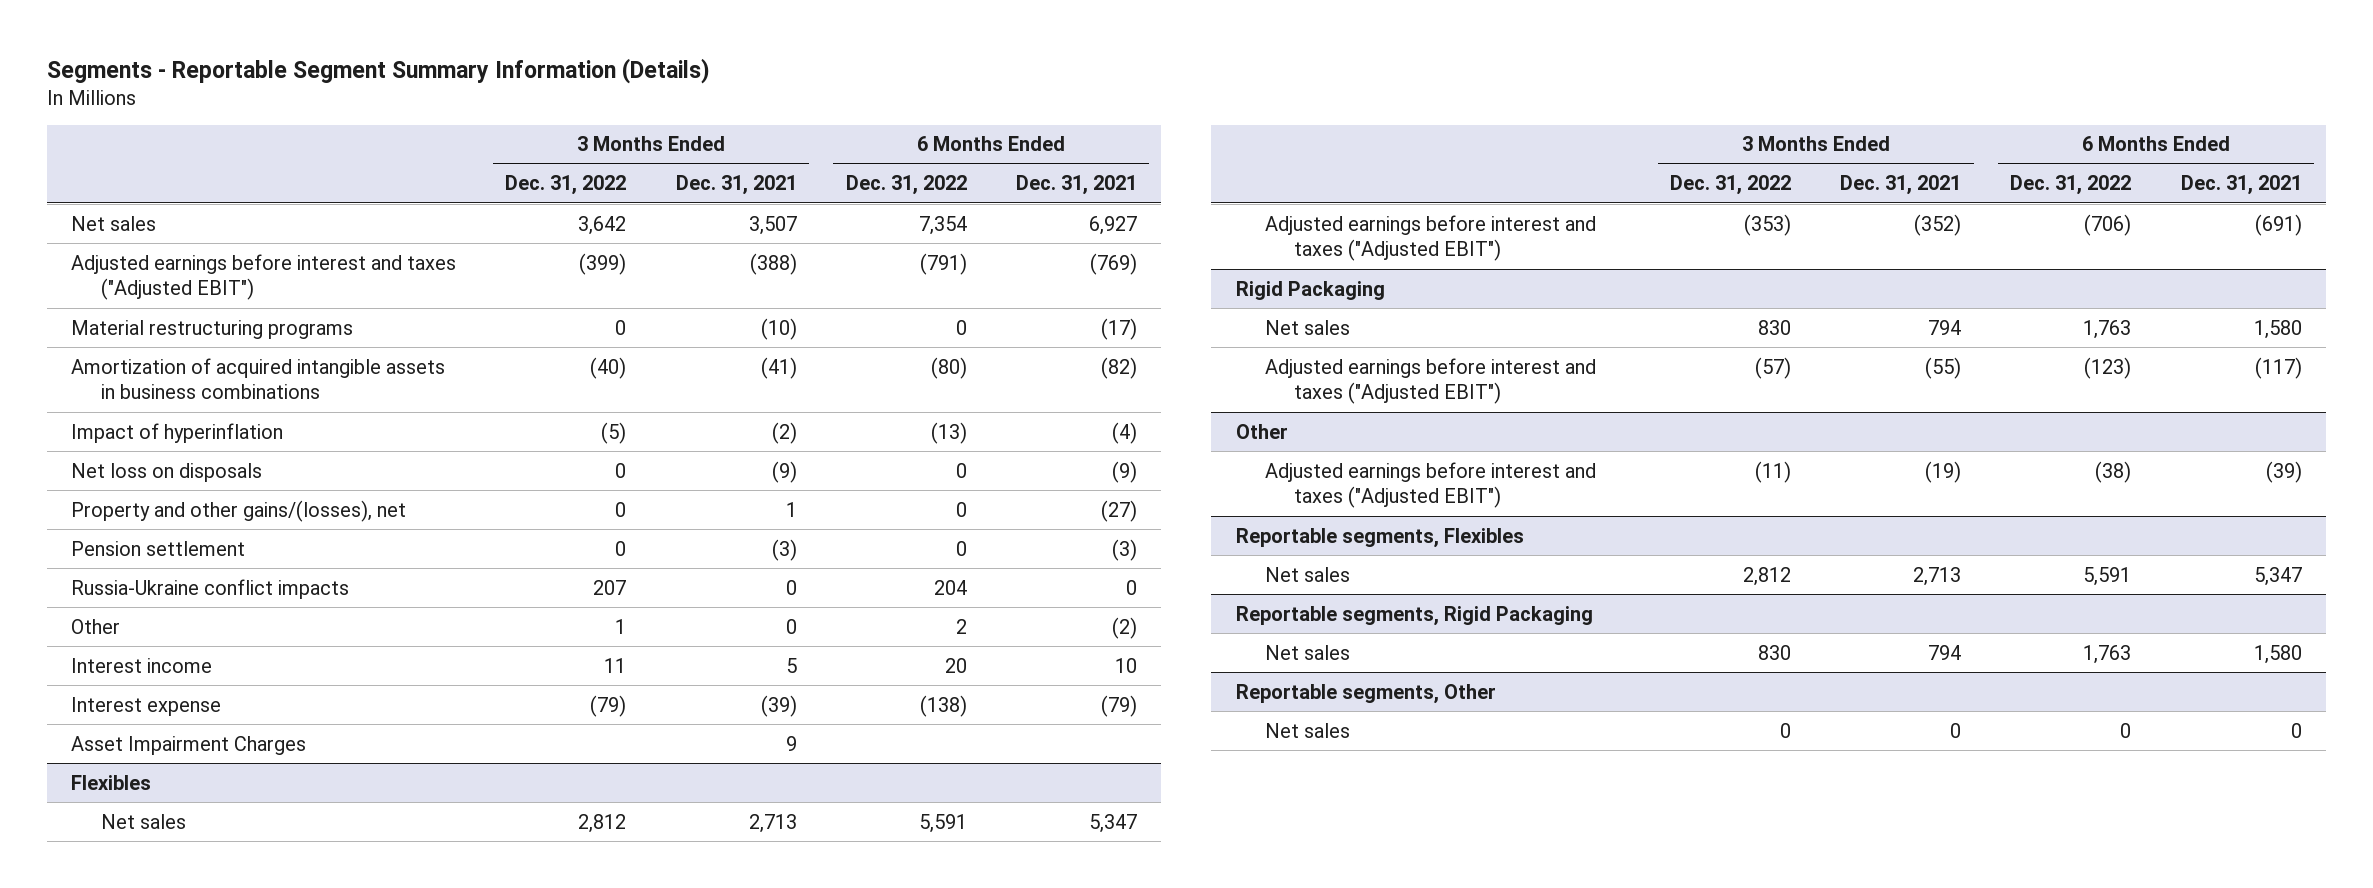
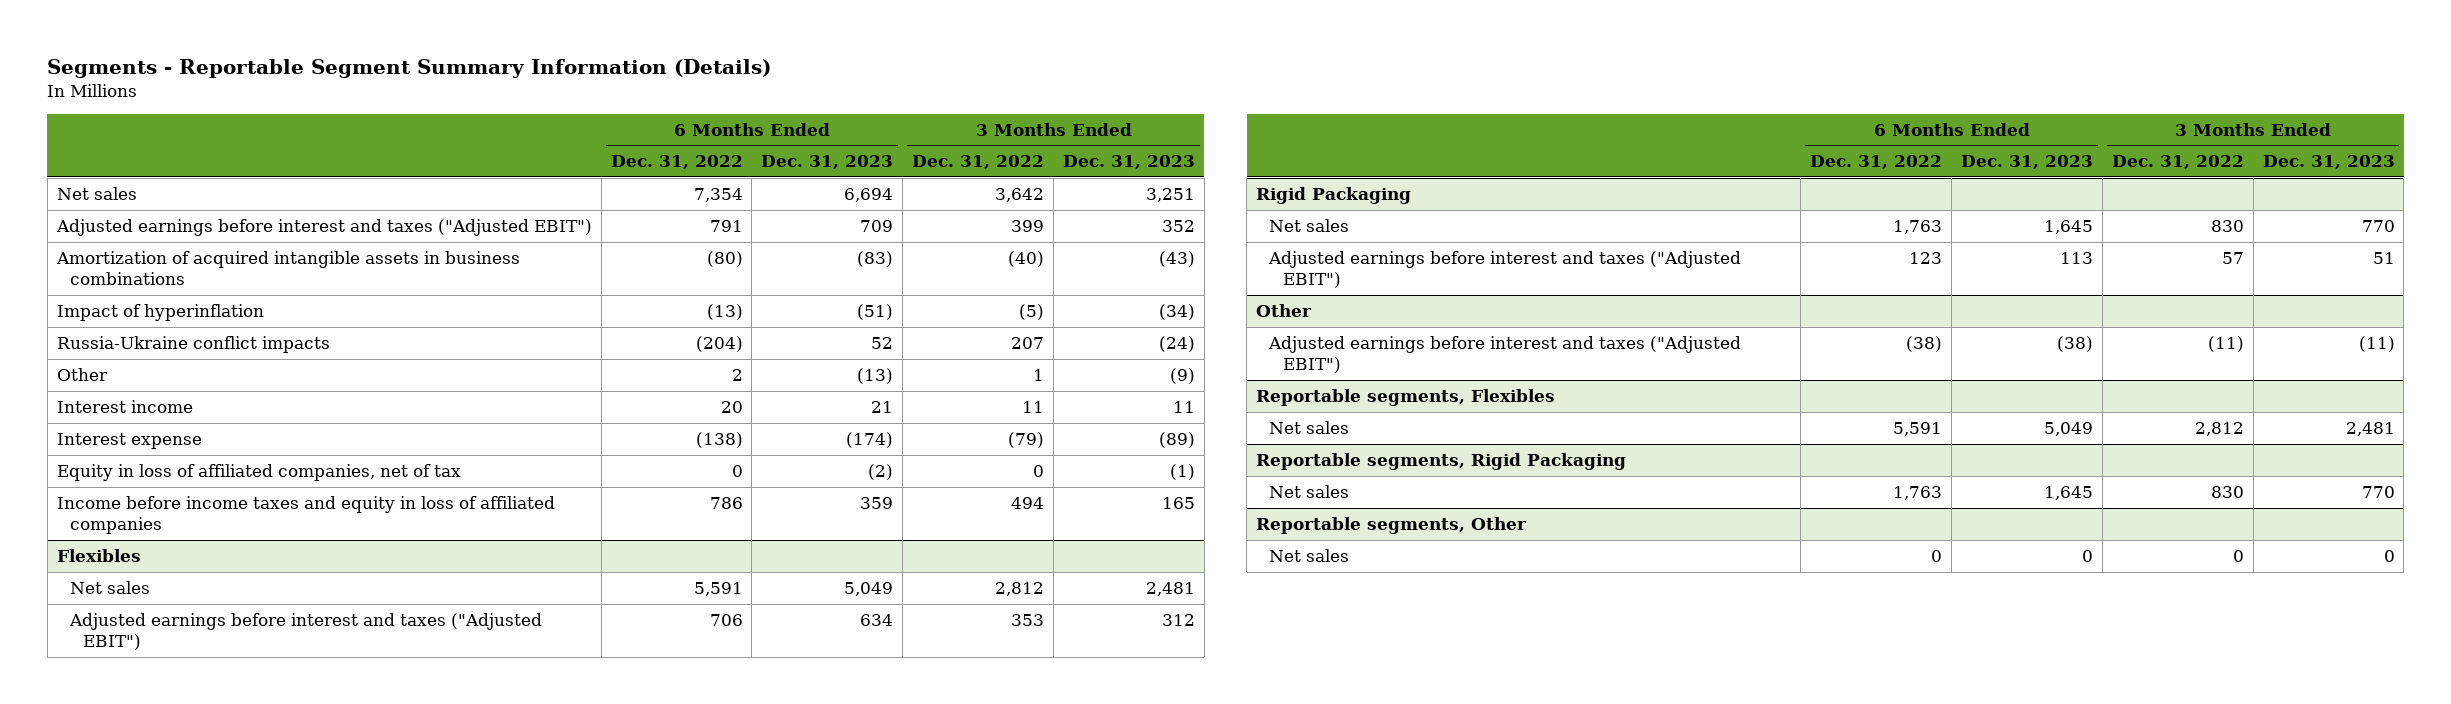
- | 3 Months Ended Dec. 31, 2022 | 3 Months Ended Dec. 31, 2021 | 6 Months Ended Dec. 31, 2022 | 6 Months Ended Dec. 31, 2021
+ | 6 Months Ended Dec. 31, 2022 | 6 Months Ended Dec. 31, 2023 | 3 Months Ended Dec. 31, 2022 | 3 Months Ended Dec. 31, 2023
- Adjusted earnings before interest and taxes ("Adjusted EBIT") | (399) | (388) | (791) | (769)
- Material restructuring programs | 0 | (10) | 0 | (17)
+ Adjusted earnings before interest and taxes ("Adjusted EBIT") | 791 | 709 | 399 | 352
- Net loss on disposals | 0 | (9) | 0 | (9)
- Property and other gains/(losses), net | 0 | 1 | 0 | (27)
- Pension settlement | 0 | (3) | 0 | (3)
- Russia-Ukraine conflict impacts | 207 | 0 | 204 | 0
+ Russia-Ukraine conflict impacts | (204) | 52 | 207 | (24)
- Asset Impairment Charges | | 9 | |
+ Equity in loss of affiliated companies, net of tax | 0 | (2) | 0 | (1)
+ Income before income taxes and equity in loss of affiliated companies | 786 | 359 | 494 | 165
@ Flexibles
- Adjusted earnings before interest and taxes ("Adjusted EBIT") | (353) | (352) | (706) | (691)
+ Adjusted earnings before interest and taxes ("Adjusted EBIT") | 706 | 634 | 353 | 312
@ Rigid Packaging
- Adjusted earnings before interest and taxes ("Adjusted EBIT") | (57) | (55) | (123) | (117)
+ Adjusted earnings before interest and taxes ("Adjusted EBIT") | 123 | 113 | 57 | 51

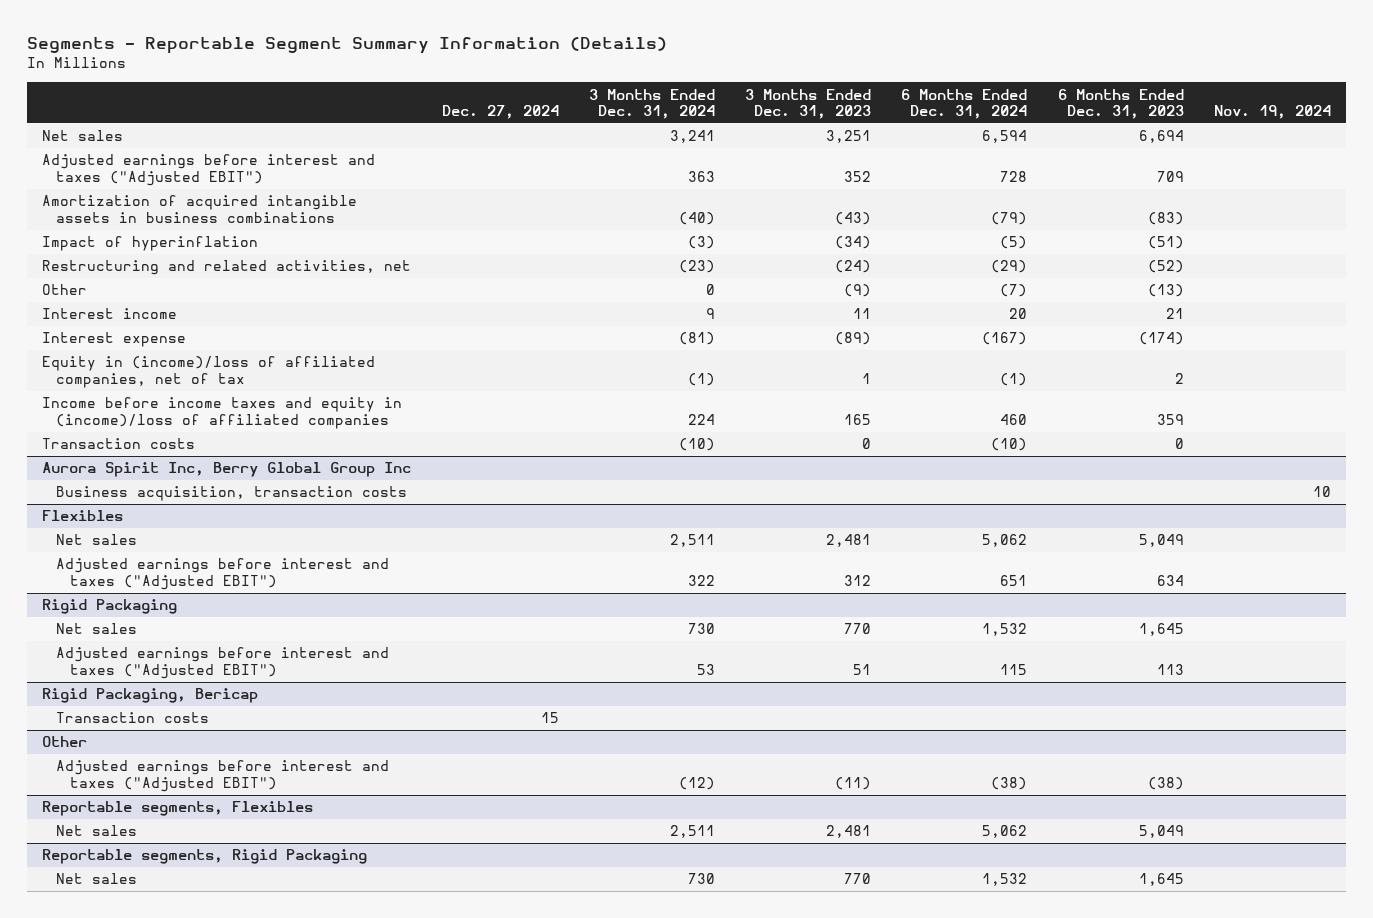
- | 6 Months Ended Dec. 31, 2022 | 6 Months Ended Dec. 31, 2023 | 3 Months Ended Dec. 31, 2022 | 3 Months Ended Dec. 31, 2023
+ | Dec. 27, 2024 | 3 Months Ended Dec. 31, 2024 | 3 Months Ended Dec. 31, 2023 | 6 Months Ended Dec. 31, 2024 | 6 Months Ended Dec. 31, 2023 | Nov. 19, 2024
- Russia-Ukraine conflict impacts | (204) | 52 | 207 | (24)
+ Restructuring and related activities, net | | (23) | (24) | (29) | (52) |
- Equity in loss of affiliated companies, net of tax | 0 | (2) | 0 | (1)
- Income before income taxes and equity in loss of affiliated companies | 786 | 359 | 494 | 165
+ Equity in (income)/loss of affiliated companies, net of tax | | (1) | 1 | (1) | 2 |
+ Income before income taxes and equity in (income)/loss of affiliated companies | | 224 | 165 | 460 | 359 |
+ Transaction costs | | (10) | 0 | (10) | 0 |
+ Aurora Spirit Inc, Berry Global Group Inc
+ Business acquisition, transaction costs | | | | | | 10
+ Rigid Packaging, Bericap
+ Transaction costs | 15 | | | | |
- Reportable segments, Other
- Net sales | 0 | 0 | 0 | 0

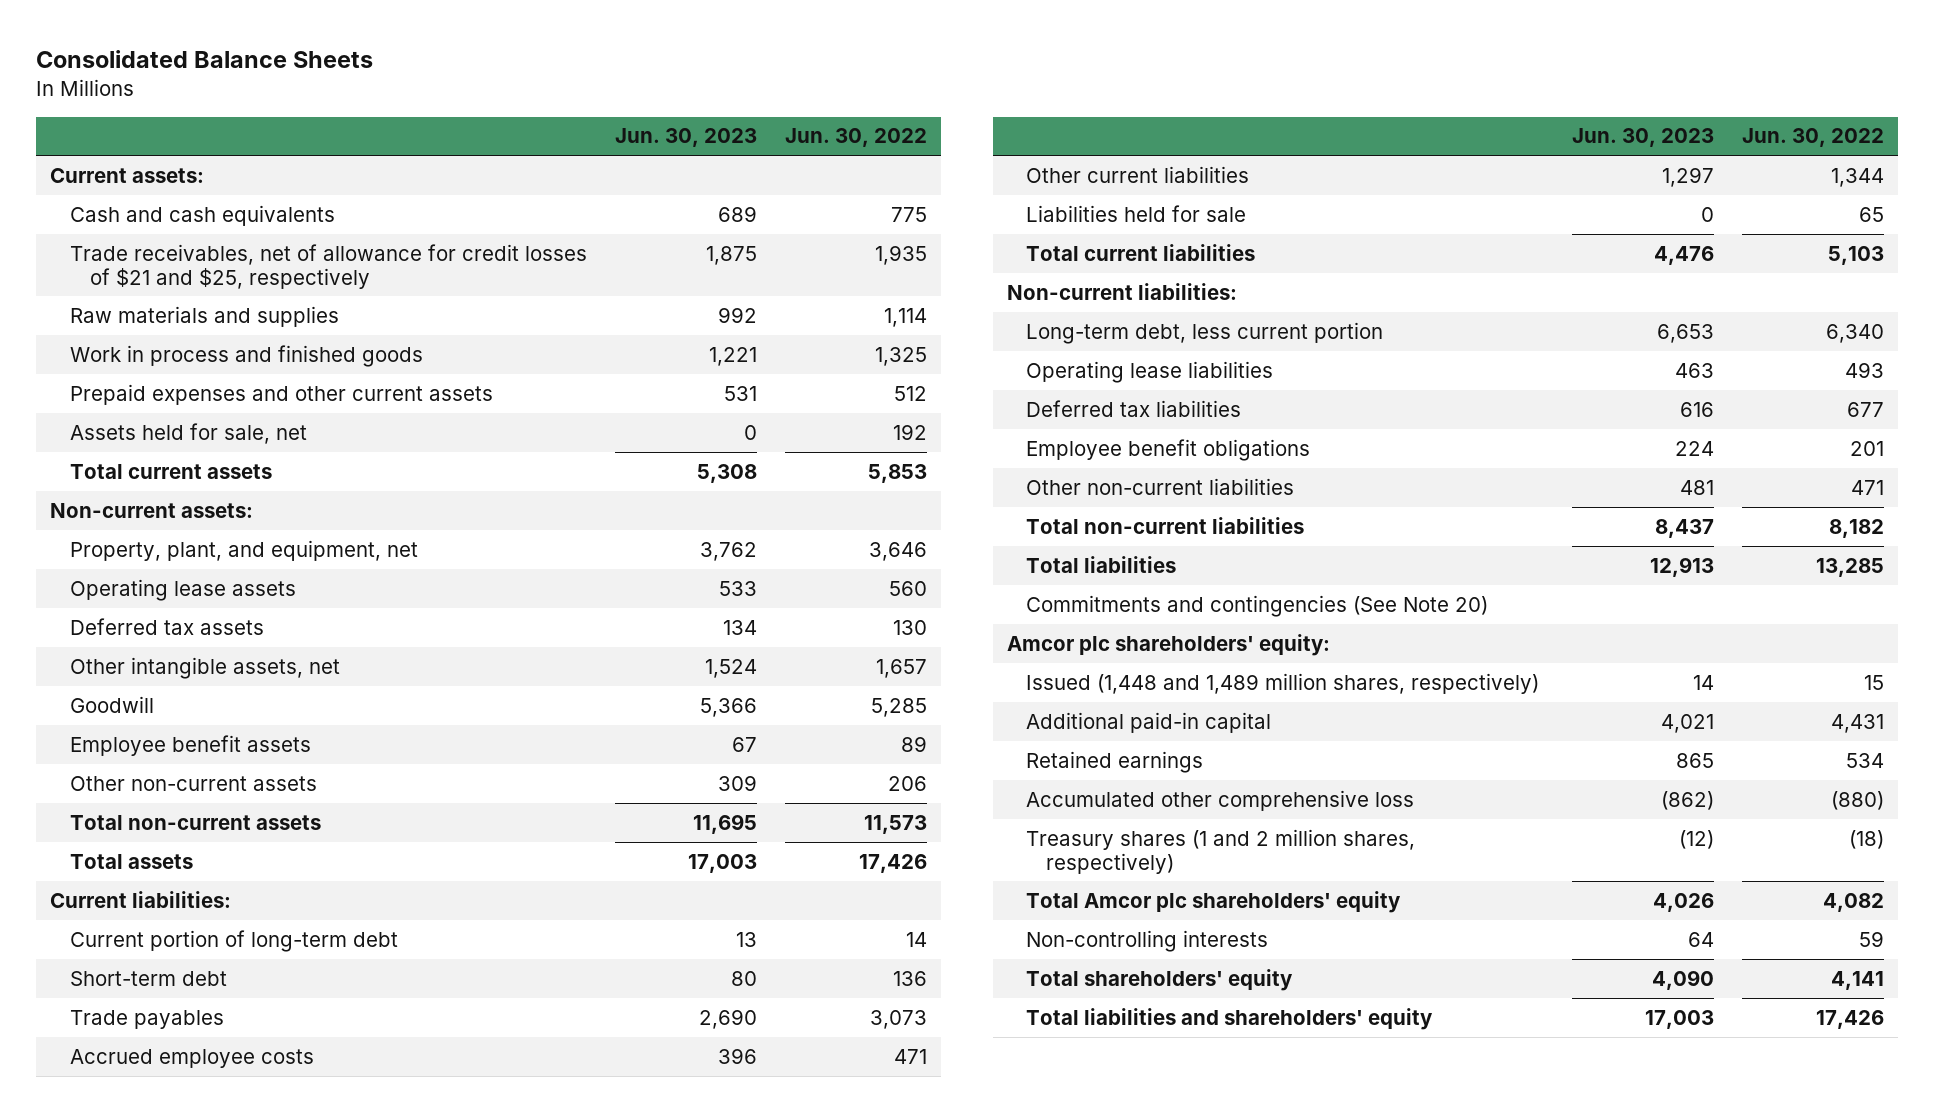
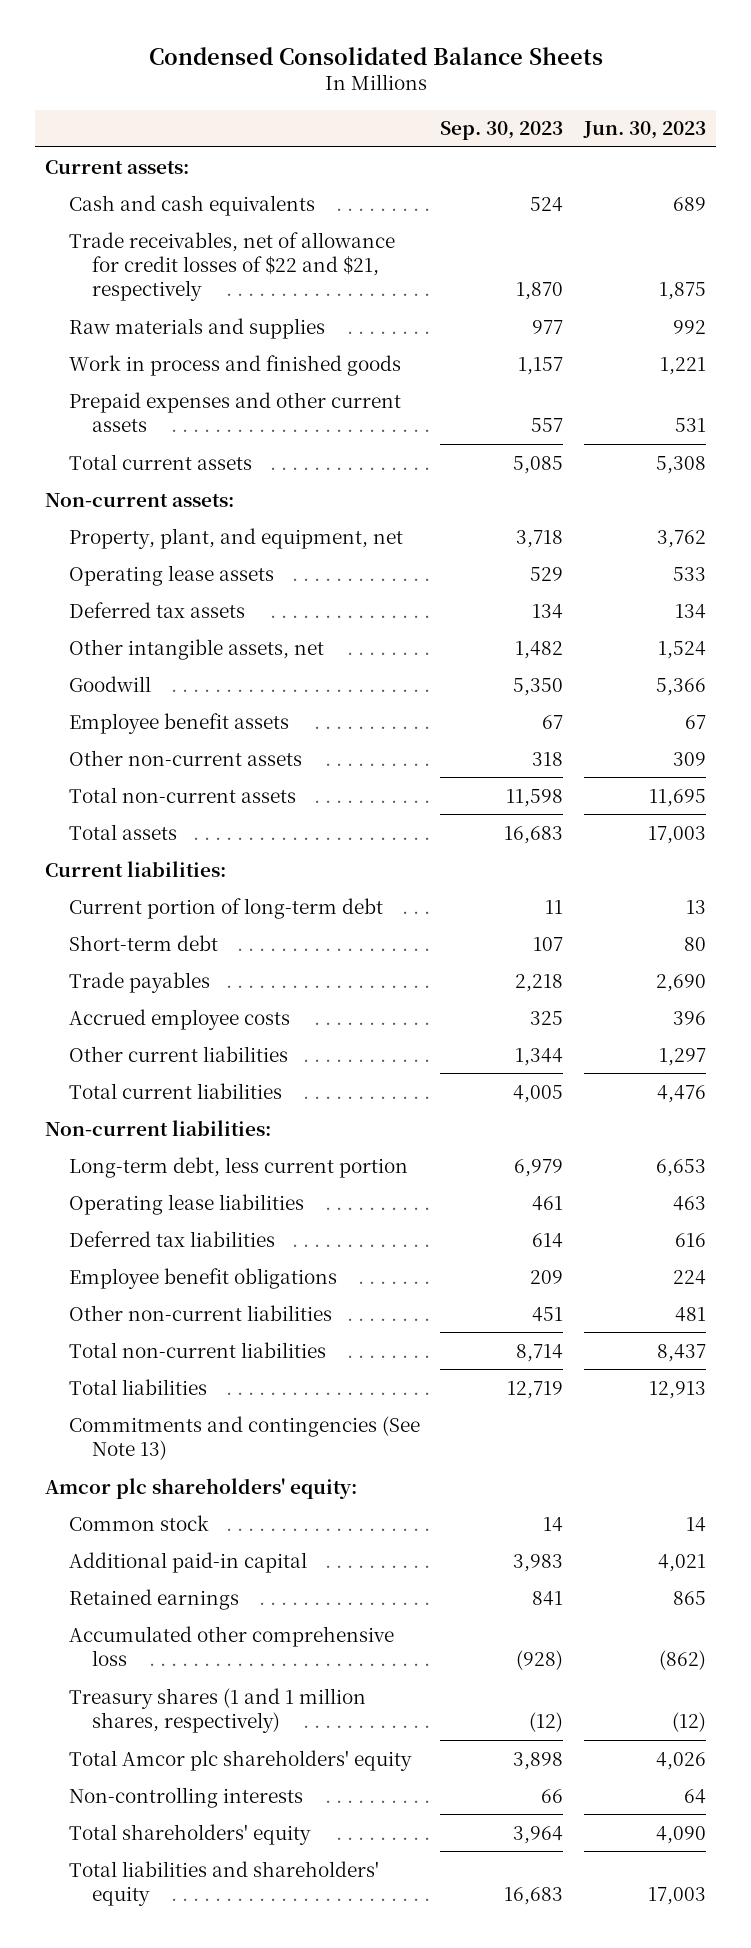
- Consolidated Balance Sheets
+ Condensed Consolidated Balance Sheets
- | Jun. 30, 2023 | Jun. 30, 2022
+ | Sep. 30, 2023 | Jun. 30, 2023
- Trade receivables, net of allowance for credit losses of $21 and $25, respectively | 1,875 | 1,935
+ Trade receivables, net of allowance for credit losses of $22 and $21, respectively | 1,870 | 1,875
- Assets held for sale, net | 0 | 192
- Liabilities held for sale | 0 | 65
- Commitments and contingencies (See Note 20)
+ Commitments and contingencies (See Note 13)
- Issued (1,448 and 1,489 million shares, respectively) | 14 | 15
+ Common stock | 14 | 14
- Treasury shares (1 and 2 million shares, respectively) | (12) | (18)
+ Treasury shares (1 and 1 million shares, respectively) | (12) | (12)

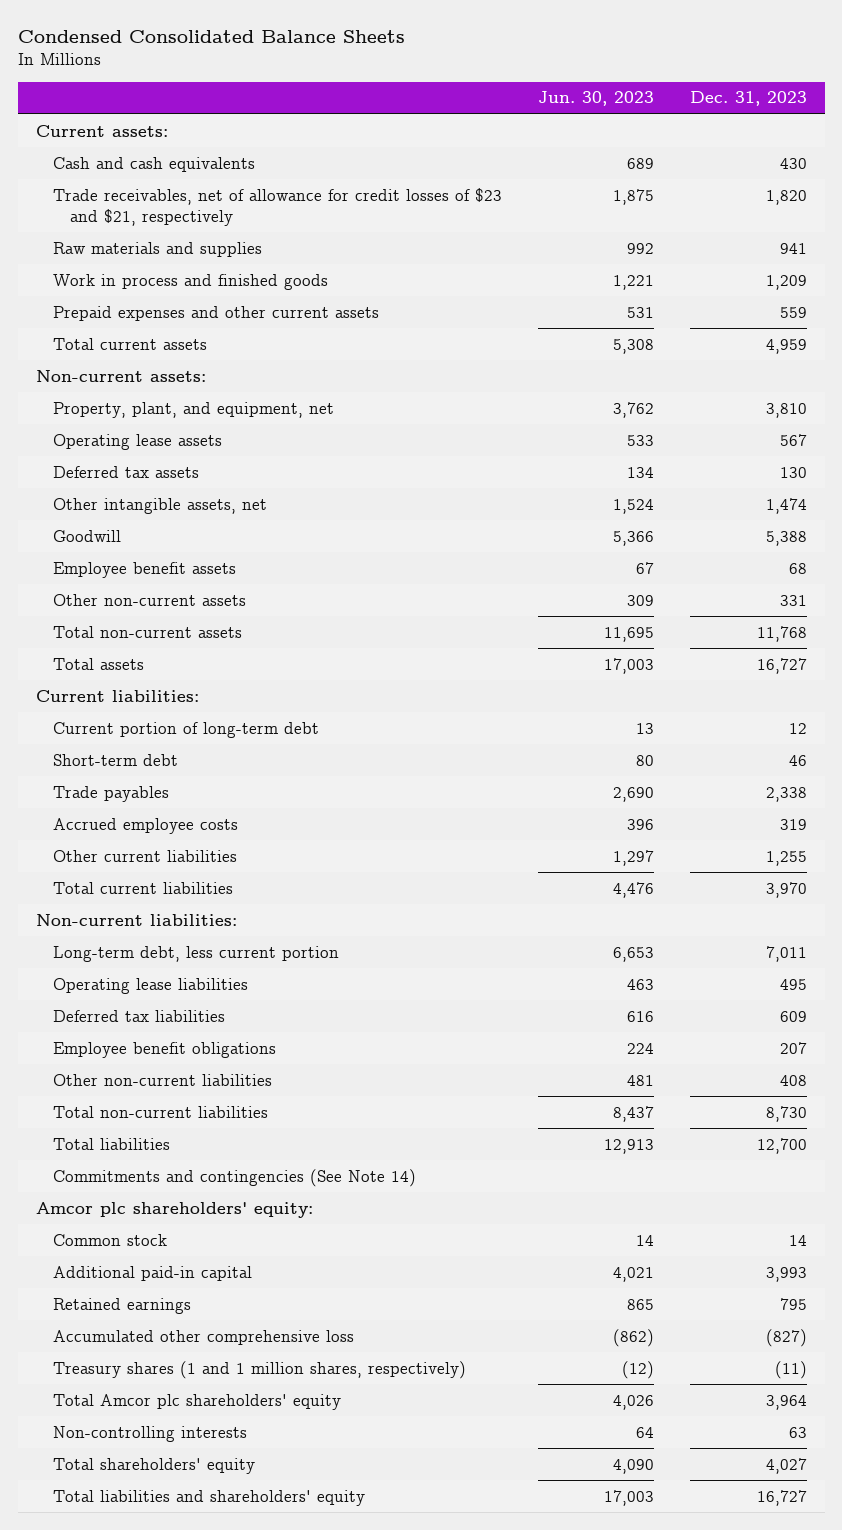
- | Sep. 30, 2023 | Jun. 30, 2023
+ | Jun. 30, 2023 | Dec. 31, 2023
- Trade receivables, net of allowance for credit losses of $22 and $21, respectively | 1,870 | 1,875
+ Trade receivables, net of allowance for credit losses of $23 and $21, respectively | 1,875 | 1,820
- Commitments and contingencies (See Note 13)
+ Commitments and contingencies (See Note 14)

